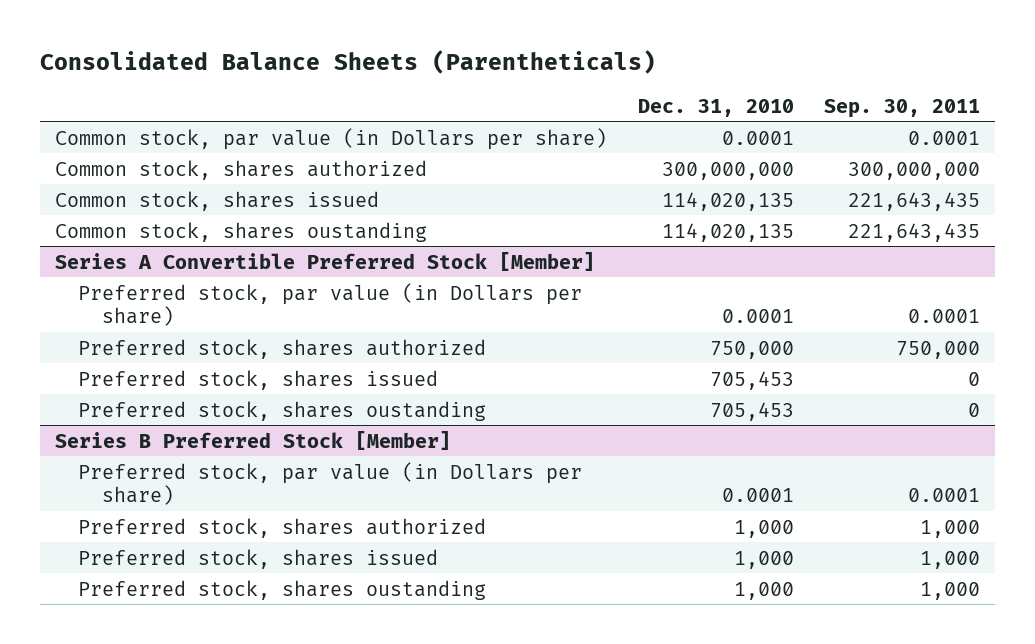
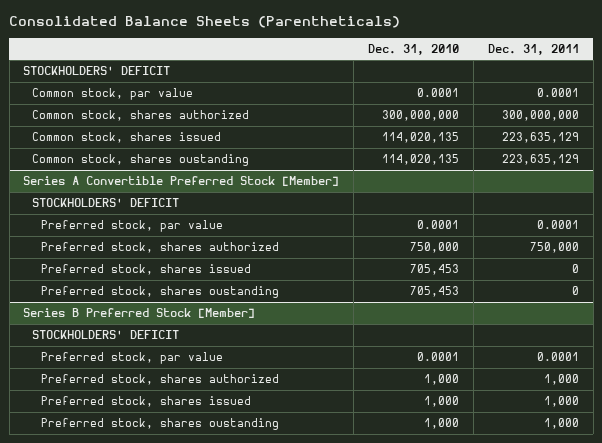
- | Dec. 31, 2010 | Sep. 30, 2011
+ | Dec. 31, 2010 | Dec. 31, 2011
- Common stock, par value (in Dollars per share) | 0.0001 | 0.0001
+ STOCKHOLDERS' DEFICIT
+ Common stock, par value | 0.0001 | 0.0001
@ Series A Convertible Preferred Stock [Member]
- Preferred stock, par value (in Dollars per share) | 0.0001 | 0.0001
+ STOCKHOLDERS' DEFICIT
+ Preferred stock, par value | 0.0001 | 0.0001
@ Series B Preferred Stock [Member]
- Preferred stock, par value (in Dollars per share) | 0.0001 | 0.0001
+ STOCKHOLDERS' DEFICIT
+ Preferred stock, par value | 0.0001 | 0.0001

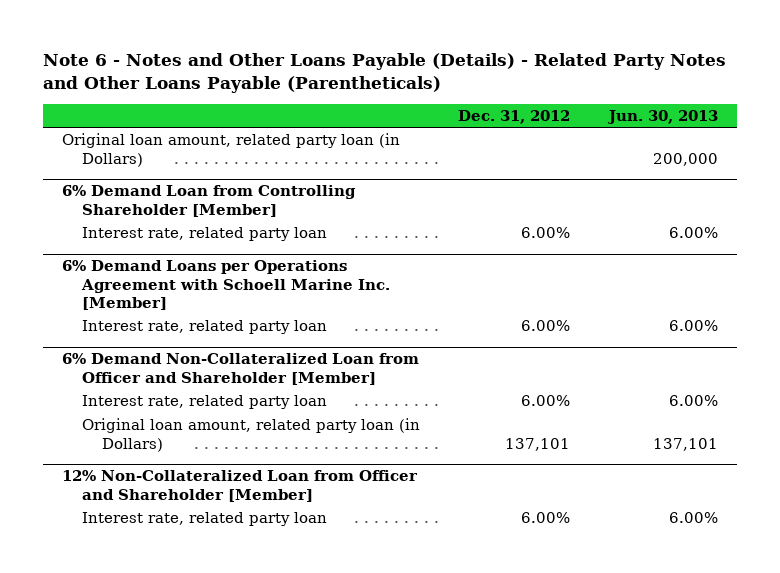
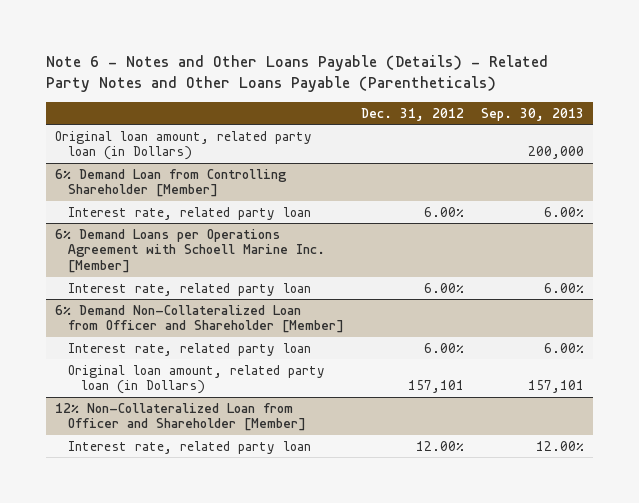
- | Dec. 31, 2012 | Jun. 30, 2013
+ | Dec. 31, 2012 | Sep. 30, 2013
@ 6% Demand Non-Collateralized Loan from Officer and Shareholder [Member]
- Original loan amount, rеlatеd party loan (in Dollars) | 137,101 | 137,101
+ Original loan amount, rеlatеd party loan (in Dollars) | 157,101 | 157,101
@ 12% Non-Collateralized Loan from Officer and Shareholder [Member]
- Intеrеst ratе, rеlatеd party loan | 6.00% | 6.00%
+ Intеrеst ratе, rеlatеd party loan | 12.00% | 12.00%

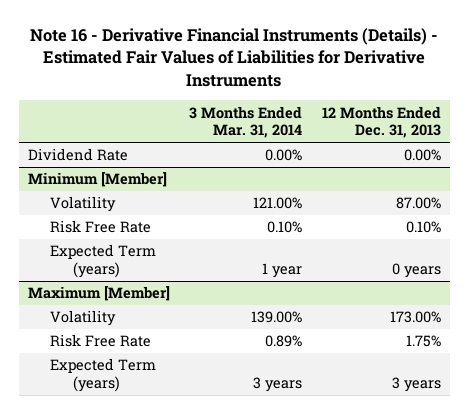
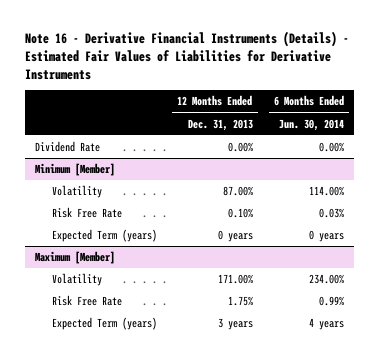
- | 3 Months Ended Mar. 31, 2014 | 12 Months Ended Dec. 31, 2013
+ | 12 Months Ended Dec. 31, 2013 | 6 Months Ended Jun. 30, 2014
@ Maximum [Member]
- Volatility | 139.00% | 173.00%
+ Volatility | 171.00% | 234.00%

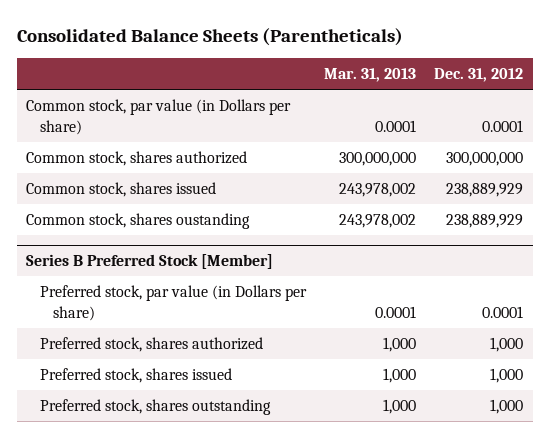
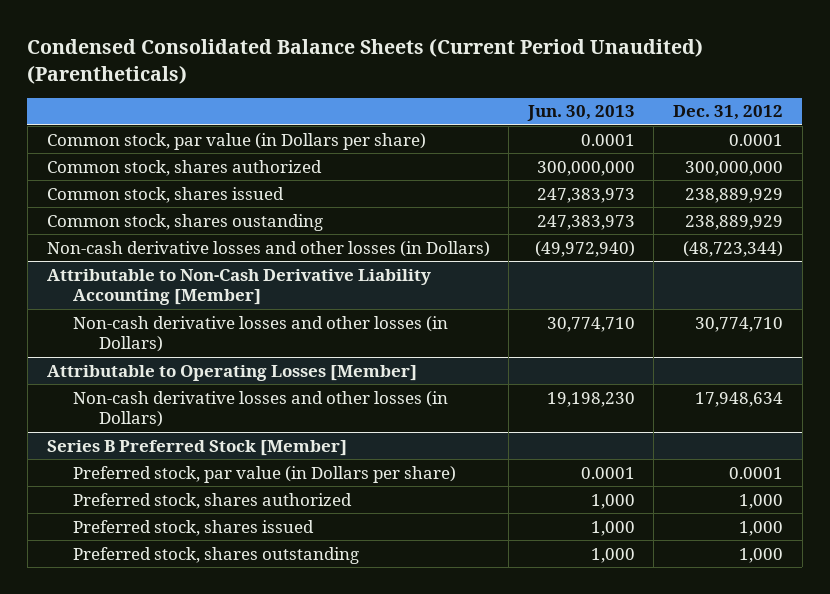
- Consolidated Balance Sheets (Parentheticals)
+ Condensed Consolidated Balance Sheets (Current Period Unaudited) (Parentheticals)
- | Mar. 31, 2013 | Dec. 31, 2012
+ | Jun. 30, 2013 | Dec. 31, 2012
+ Non-cash derivative losses and other losses (in Dollars) | (49,972,940) | (48,723,344)
+ Attributable to Non-Cash Derivative Liability Accounting [Member]
+ Non-cash derivative losses and other losses (in Dollars) | 30,774,710 | 30,774,710
+ Attributable to Operating Losses [Member]
+ Non-cash derivative losses and other losses (in Dollars) | 19,198,230 | 17,948,634

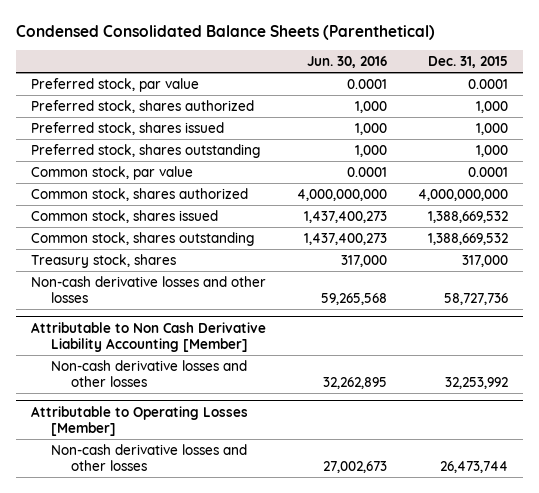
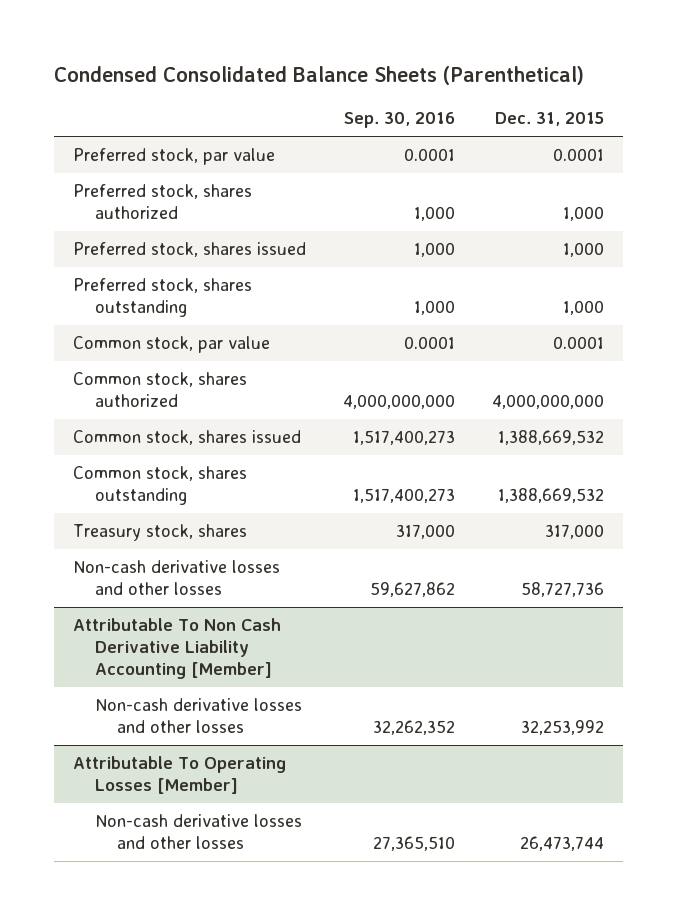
- | Jun. 30, 2016 | Dec. 31, 2015
+ | Sep. 30, 2016 | Dec. 31, 2015
- Attributable to Non Cash Derivative Liability Accounting [Member]
+ Attributable To Non Cash Derivative Liability Accounting [Member]
- Attributable to Operating Losses [Member]
+ Attributable To Operating Losses [Member]

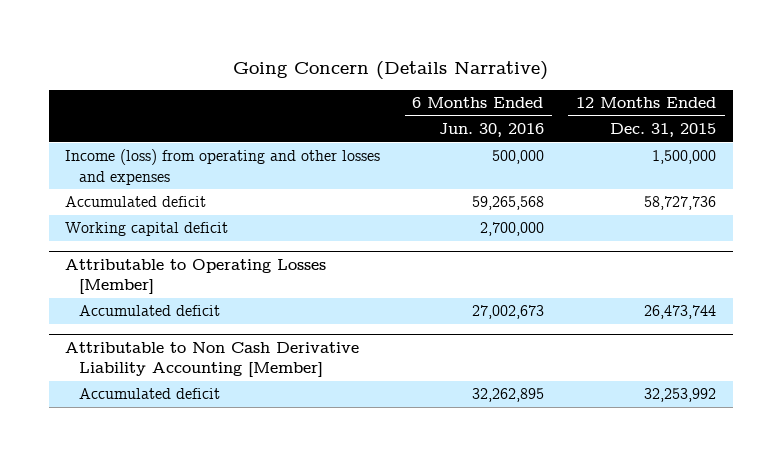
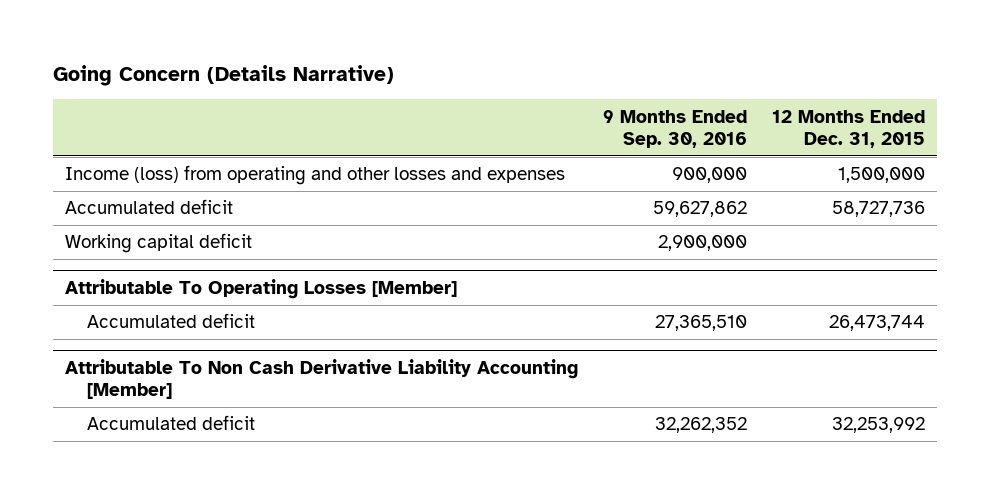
- | 6 Months Ended Jun. 30, 2016 | 12 Months Ended Dec. 31, 2015
+ | 9 Months Ended Sep. 30, 2016 | 12 Months Ended Dec. 31, 2015
- Attributable to Operating Losses [Member]
+ Attributable To Operating Losses [Member]
- Attributable to Non Cash Derivative Liability Accounting [Member]
+ Attributable To Non Cash Derivative Liability Accounting [Member]

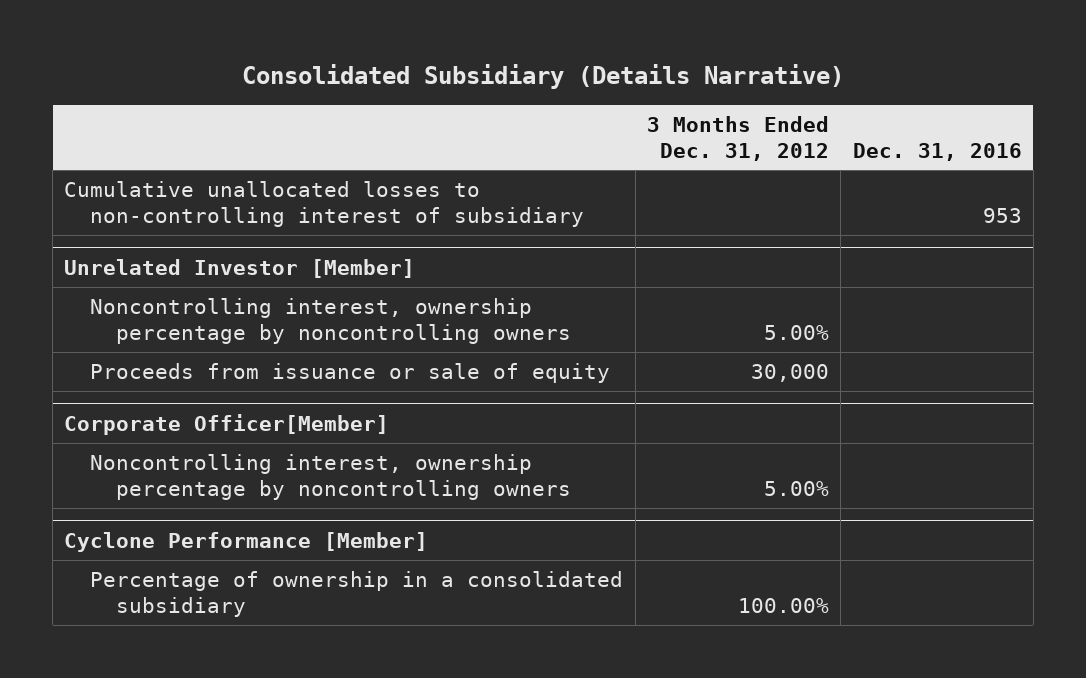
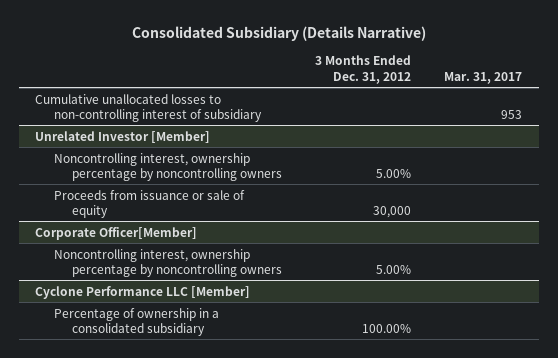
- | 3 Months Ended Dec. 31, 2012 | Dec. 31, 2016
+ | 3 Months Ended Dec. 31, 2012 | Mar. 31, 2017
- Cyclone Performance [Member]
+ Cyclone Performance LLC [Member]

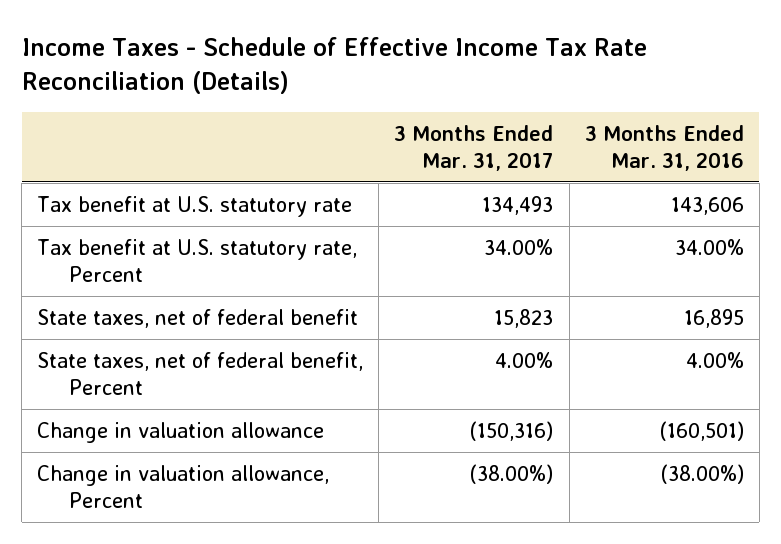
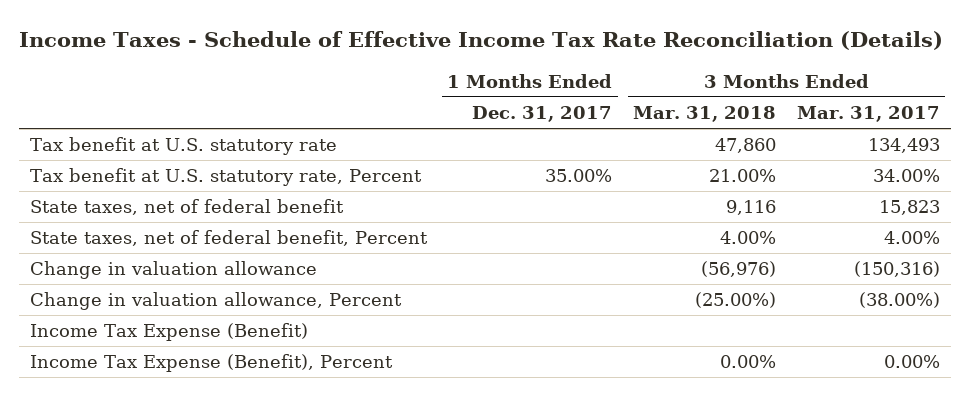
- | 3 Months Ended Mar. 31, 2017 | 3 Months Ended Mar. 31, 2016
+ | 1 Months Ended Dec. 31, 2017 | 3 Months Ended Mar. 31, 2018 | 3 Months Ended Mar. 31, 2017
+ Income Tax Expense (Benefit)
+ Income Tax Expense (Benefit), Percent | | 0.00% | 0.00%

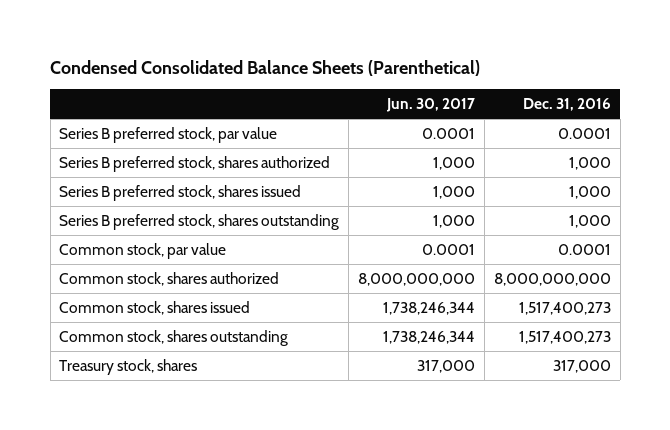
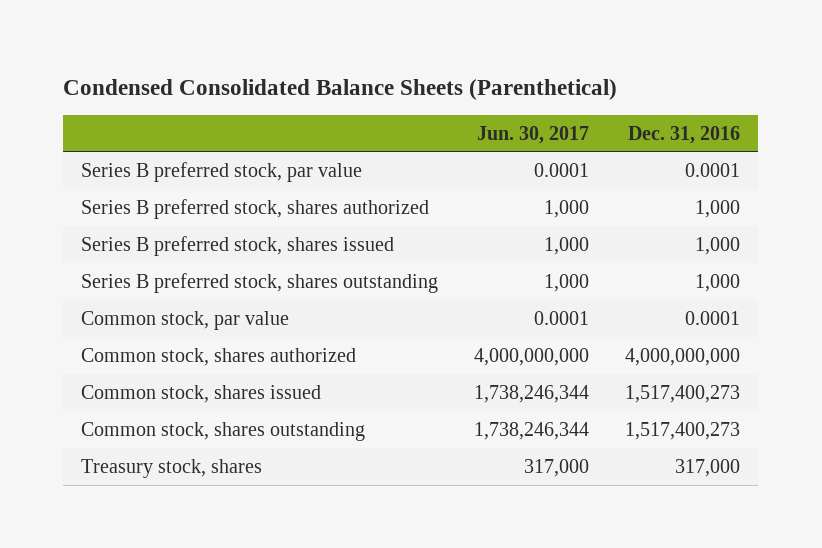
- Common stock, shares authorized | 8,000,000,000 | 8,000,000,000
+ Common stock, shares authorized | 4,000,000,000 | 4,000,000,000

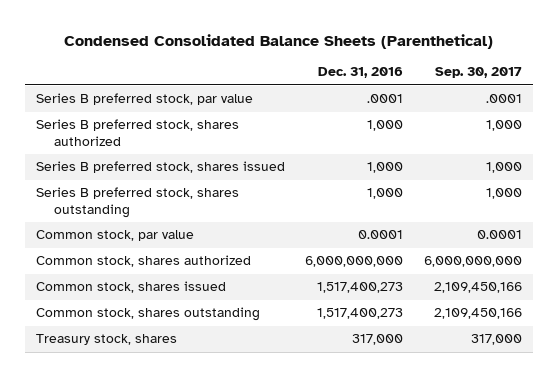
- | Jun. 30, 2017 | Dec. 31, 2016
+ | Dec. 31, 2016 | Sep. 30, 2017
- Series B preferred stock, par value | 0.0001 | 0.0001
+ Series B preferred stock, par value | .0001 | .0001
- Common stock, shares authorized | 4,000,000,000 | 4,000,000,000
+ Common stock, shares authorized | 6,000,000,000 | 6,000,000,000

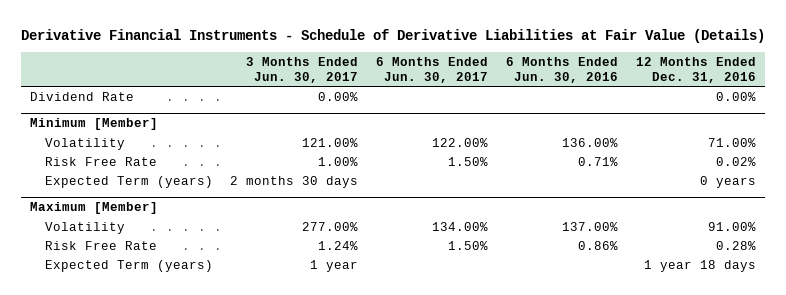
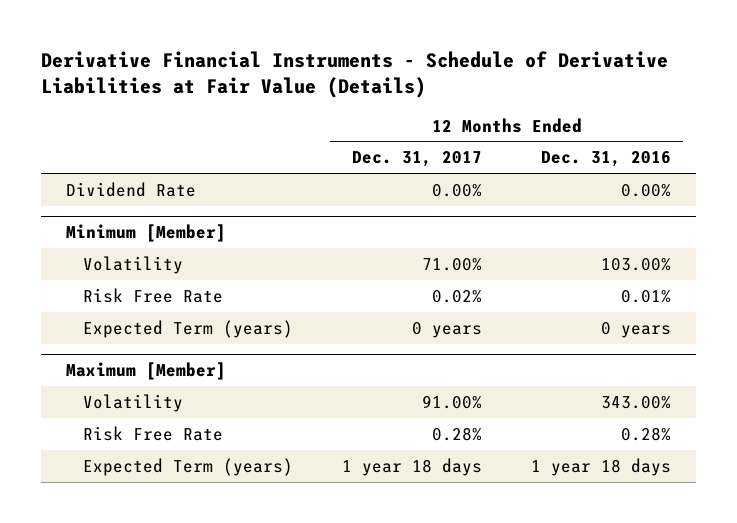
- | 3 Months Ended Jun. 30, 2017 | 6 Months Ended Jun. 30, 2017 | 6 Months Ended Jun. 30, 2016 | 12 Months Ended Dec. 31, 2016
+ | 12 Months Ended Dec. 31, 2017 | 12 Months Ended Dec. 31, 2016
@ Minimum [Member]
- Volatility | 121.00% | 122.00% | 136.00% | 71.00%
- Risk Free Rate | 1.00% | 1.50% | 0.71% | 0.02%
+ Volatility | 71.00% | 103.00%
+ Risk Free Rate | 0.02% | 0.01%
@ Maximum [Member]
- Volatility | 277.00% | 134.00% | 137.00% | 91.00%
+ Volatility | 91.00% | 343.00%

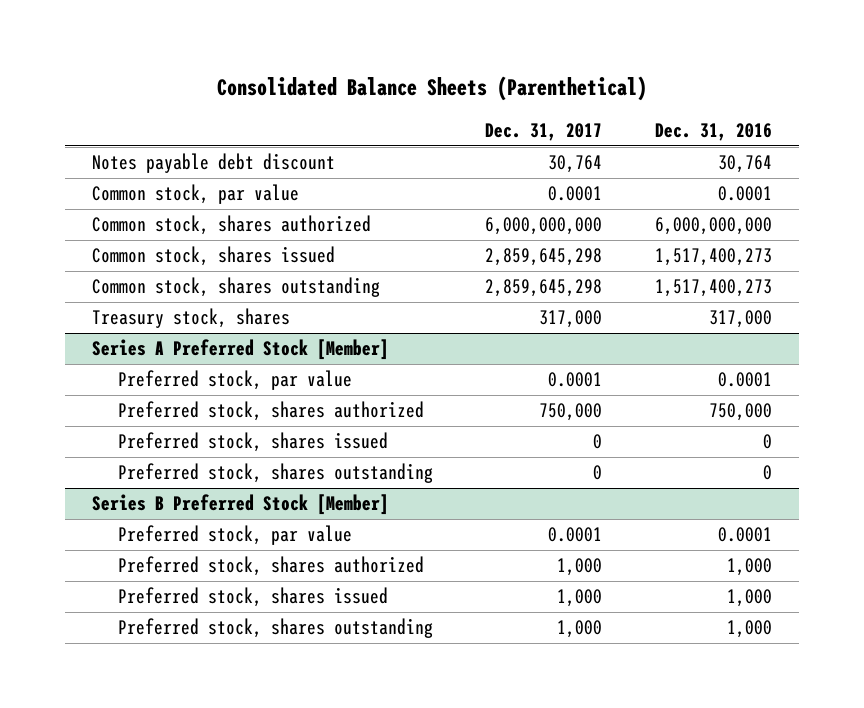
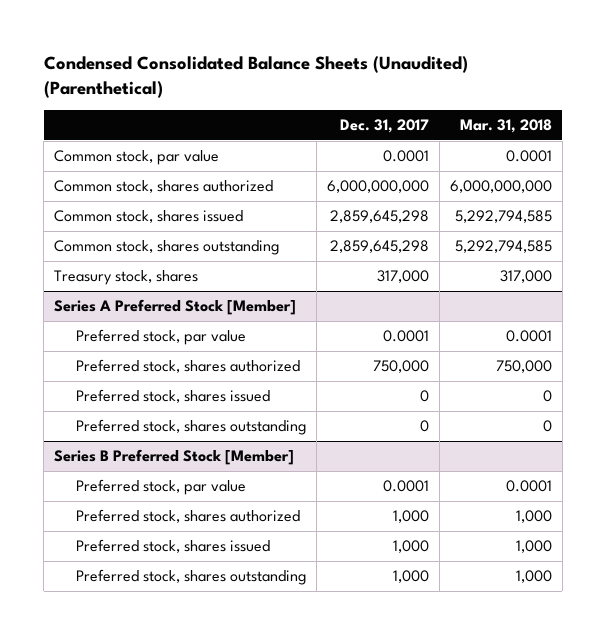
- Consolidated Balance Sheets (Parenthetical)
+ Condensed Consolidated Balance Sheets (Unaudited) (Parenthetical)
- | Dec. 31, 2017 | Dec. 31, 2016
+ | Dec. 31, 2017 | Mar. 31, 2018
- Notes payable debt discount | 30,764 | 30,764

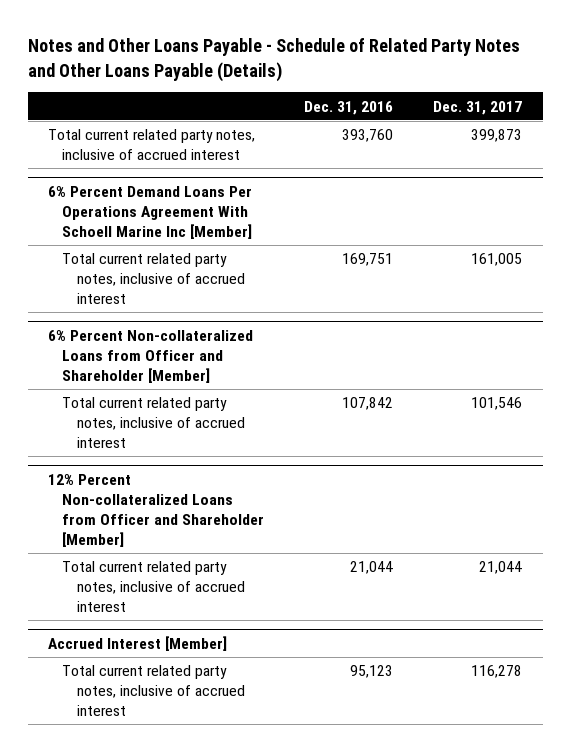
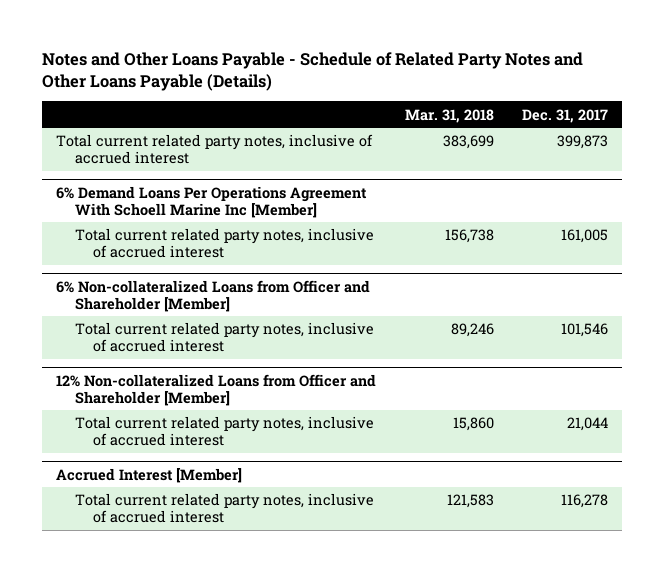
- | Dec. 31, 2016 | Dec. 31, 2017
+ | Mar. 31, 2018 | Dec. 31, 2017
- 6% Percent Demand Loans Per Operations Agreement With Schoell Marine Inc [Member]
+ 6% Demand Loans Per Operations Agreement With Schoell Marine Inc [Member]
- 6% Percent Non-collateralized Loans from Officer and Shareholder [Member]
+ 6% Non-collateralized Loans from Officer and Shareholder [Member]
- 12% Percent Non-collateralized Loans from Officer and Shareholder [Member]
+ 12% Non-collateralized Loans from Officer and Shareholder [Member]

